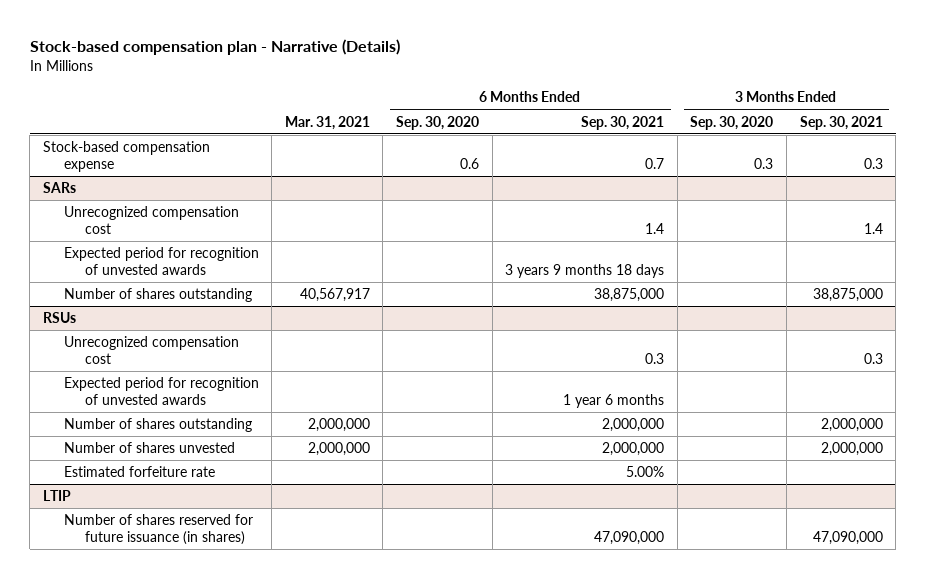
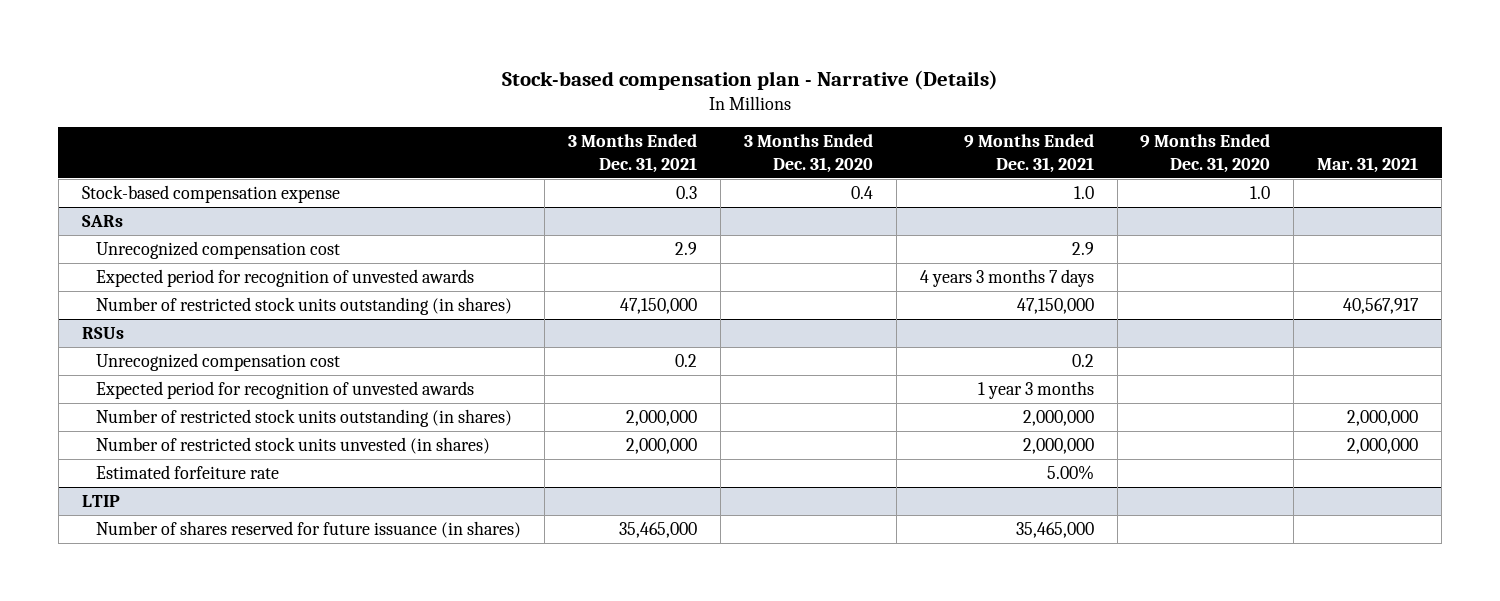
- | Mar. 31, 2021 | 6 Months Ended Sep. 30, 2020 | 6 Months Ended Sep. 30, 2021 | 3 Months Ended Sep. 30, 2020 | 3 Months Ended Sep. 30, 2021
+ | 3 Months Ended Dec. 31, 2021 | 3 Months Ended Dec. 31, 2020 | 9 Months Ended Dec. 31, 2021 | 9 Months Ended Dec. 31, 2020 | Mar. 31, 2021
@ SARs
- Number of shares outstanding | 40,567,917 | | 38,875,000 | | 38,875,000
+ Number of restricted stock units outstanding (in shares) | 47,150,000 | | 47,150,000 | | 40,567,917
@ RSUs
- Number of shares outstanding | 2,000,000 | | 2,000,000 | | 2,000,000
- Number of shares unvested | 2,000,000 | | 2,000,000 | | 2,000,000
+ Number of restricted stock units outstanding (in shares) | 2,000,000 | | 2,000,000 | | 2,000,000
+ Number of restricted stock units unvested (in shares) | 2,000,000 | | 2,000,000 | | 2,000,000

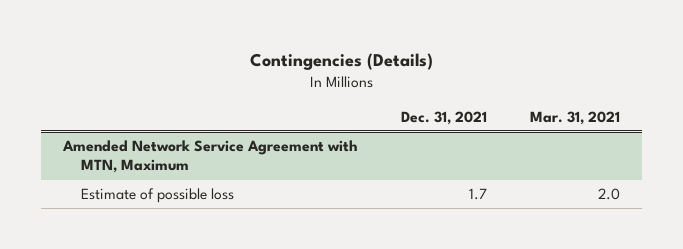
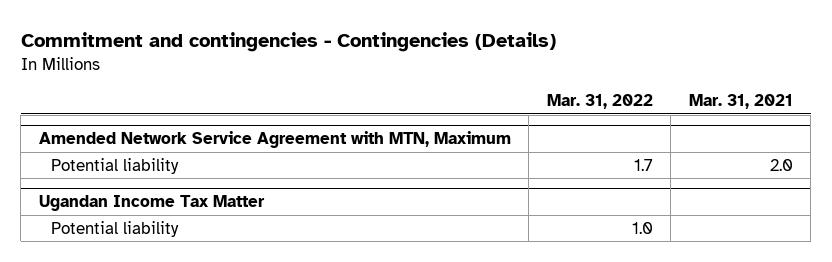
- Contingencies (Details)
+ Commitment and contingencies - Contingencies (Details)
- | Dec. 31, 2021 | Mar. 31, 2021
+ | Mar. 31, 2022 | Mar. 31, 2021
@ Amended Network Service Agreement with MTN, Maximum
- Estimate of possible loss | 1.7 | 2.0
+ Potential liability | 1.7 | 2.0
+ Ugandan Income Tax Matter
+ Potential liability | 1.0 |

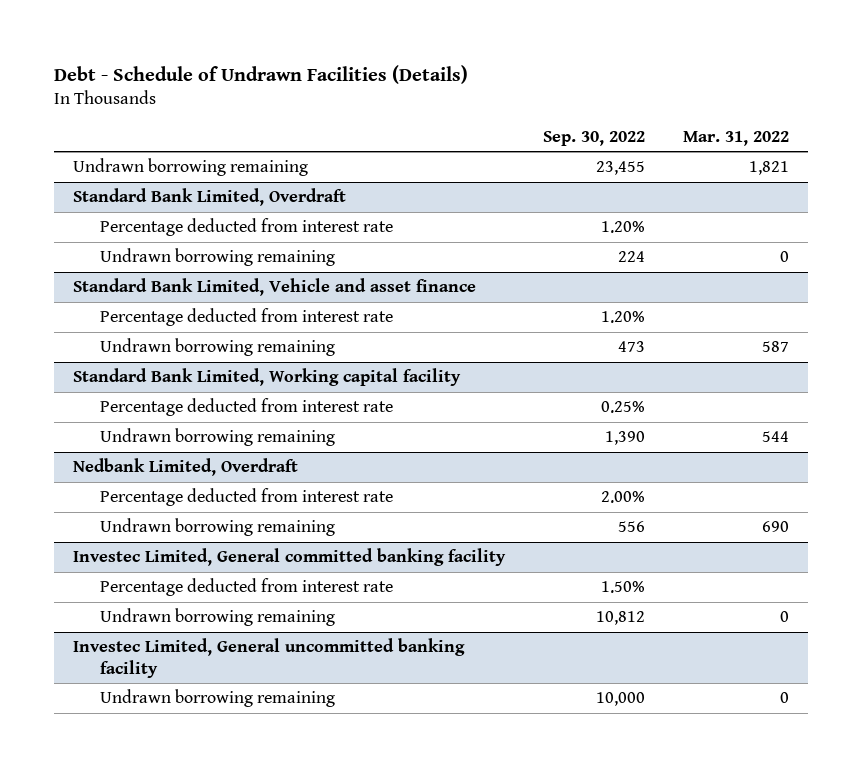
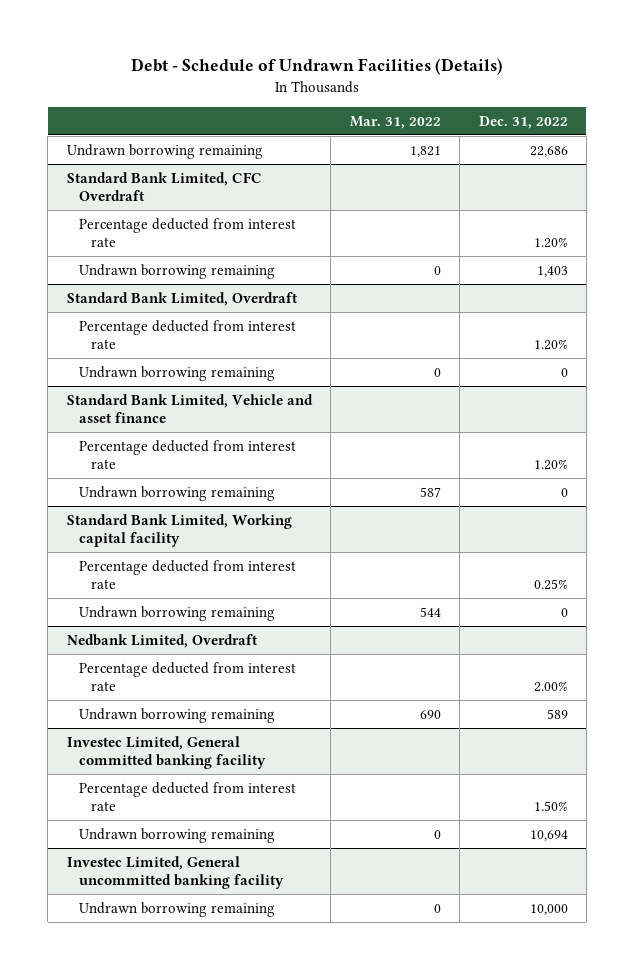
- | Sep. 30, 2022 | Mar. 31, 2022
+ | Mar. 31, 2022 | Dec. 31, 2022
+ Standard Bank Limited, CFC Overdraft
+ Percentage deducted from interest rate | | 1.20%
+ Undrawn borrowing remaining | 0 | 1,403

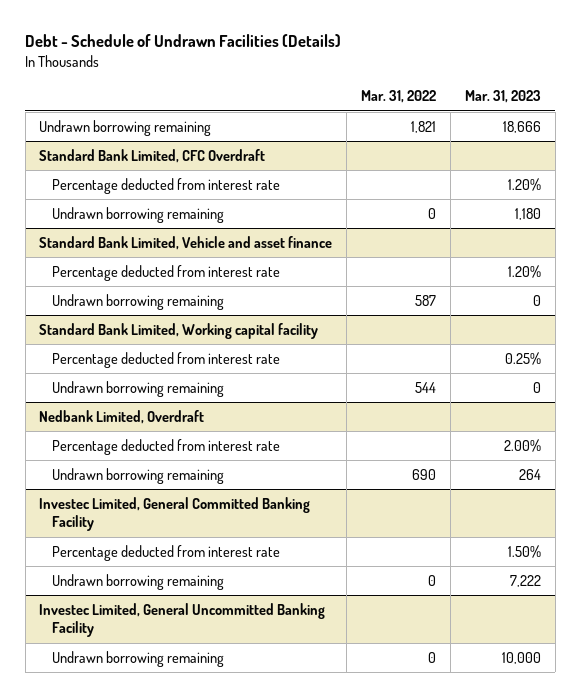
- | Mar. 31, 2022 | Dec. 31, 2022
+ | Mar. 31, 2022 | Mar. 31, 2023
- Standard Bank Limited, Overdraft
- Percentage deducted from interest rate | | 1.20%
- Undrawn borrowing remaining | 0 | 0
- Investec Limited, General committed banking facility
+ Investec Limited, General Committed Banking Facility
- Investec Limited, General uncommitted banking facility
+ Investec Limited, General Uncommitted Banking Facility

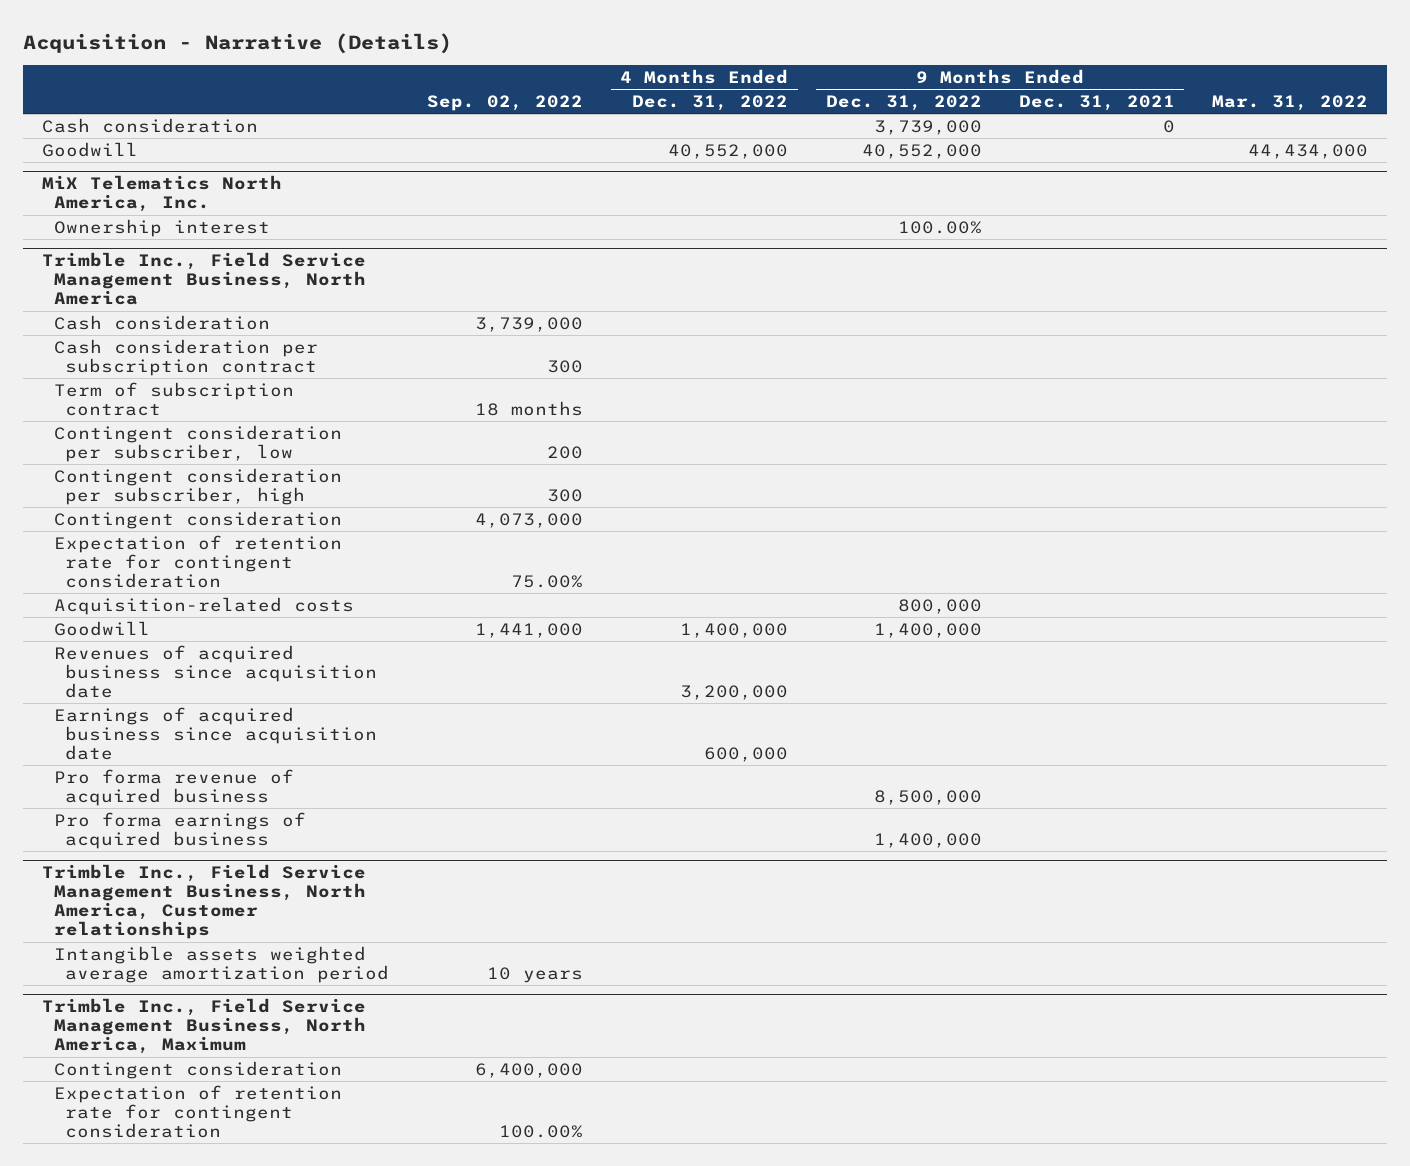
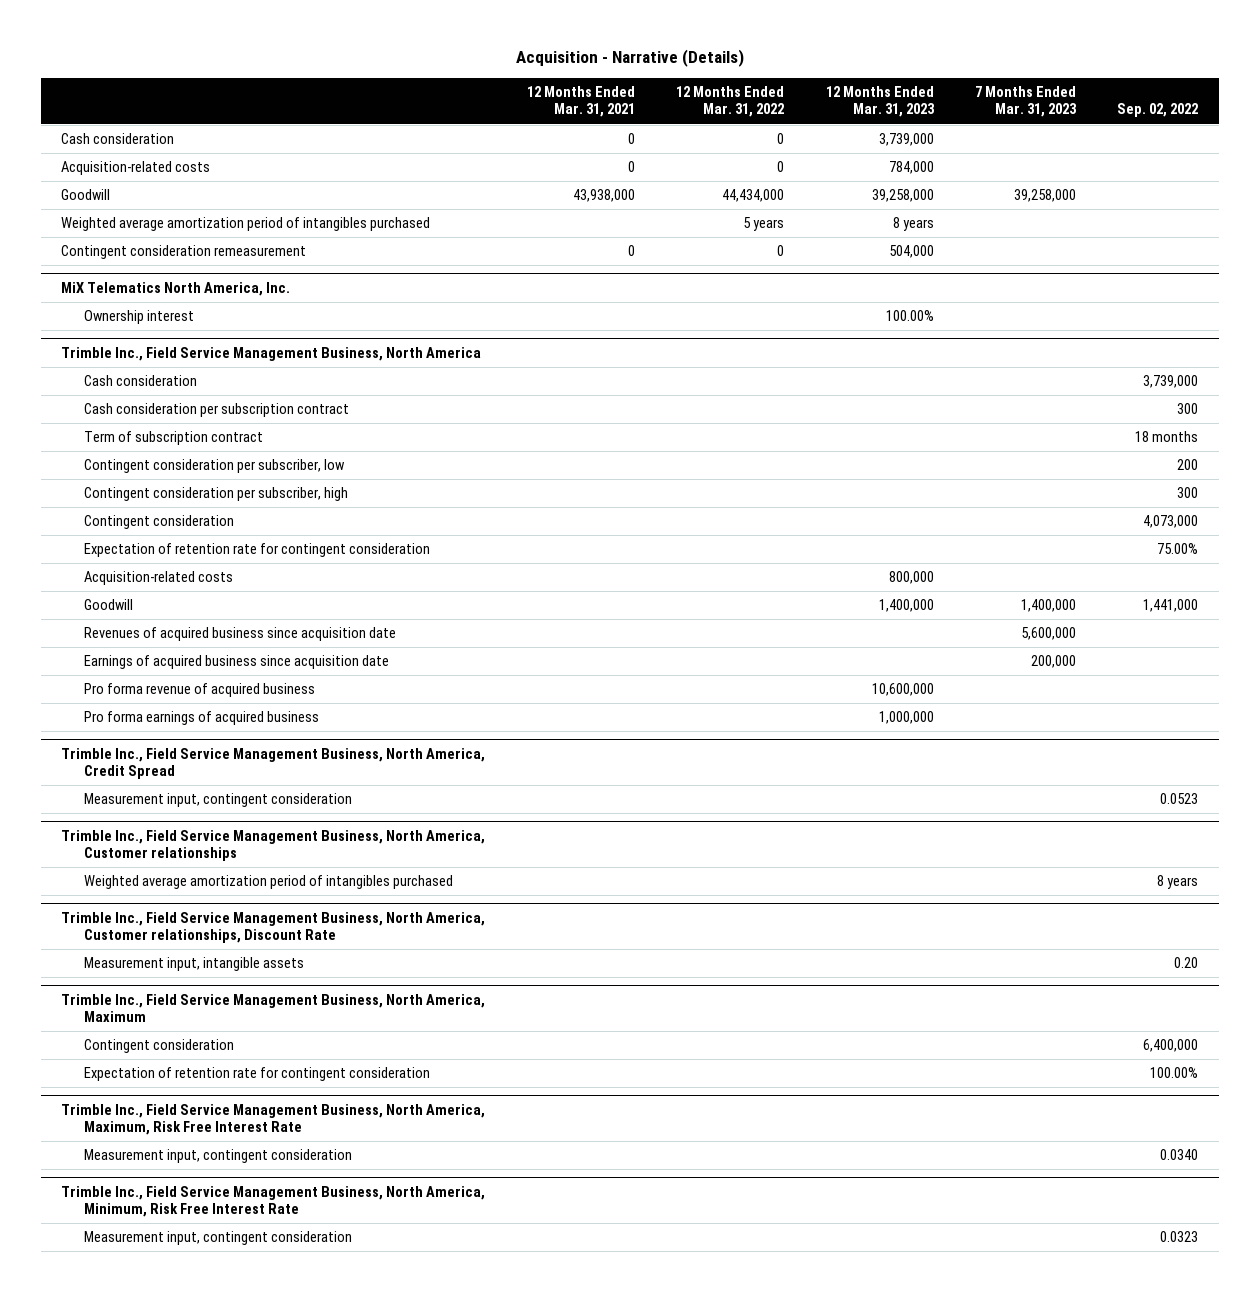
- | Sep. 02, 2022 | 4 Months Ended Dec. 31, 2022 | 9 Months Ended Dec. 31, 2022 | 9 Months Ended Dec. 31, 2021 | Mar. 31, 2022
+ | 12 Months Ended Mar. 31, 2021 | 12 Months Ended Mar. 31, 2022 | 12 Months Ended Mar. 31, 2023 | 7 Months Ended Mar. 31, 2023 | Sep. 02, 2022
+ Acquisition-related costs | 0 | 0 | 784,000 | |
+ Weighted average amortization period of intangibles purchased | | 5 years | 8 years | |
+ Contingent consideration remeasurement | 0 | 0 | 504,000 | |
+ Trimble Inc., Field Service Management Business, North America, Credit Spread
+ Measurement input, contingent consideration | | | | | 0.0523
@ Trimble Inc., Field Service Management Business, North America, Customer relationships
- Intangible assets weighted average amortization period | 10 years | | | |
+ Weighted average amortization period of intangibles purchased | | | | | 8 years
+ Trimble Inc., Field Service Management Business, North America, Customer relationships, Discount Rate
+ Measurement input, intangible assets | | | | | 0.20
+ Trimble Inc., Field Service Management Business, North America, Maximum, Risk Free Interest Rate
+ Measurement input, contingent consideration | | | | | 0.0340
+ Trimble Inc., Field Service Management Business, North America, Minimum, Risk Free Interest Rate
+ Measurement input, contingent consideration | | | | | 0.0323

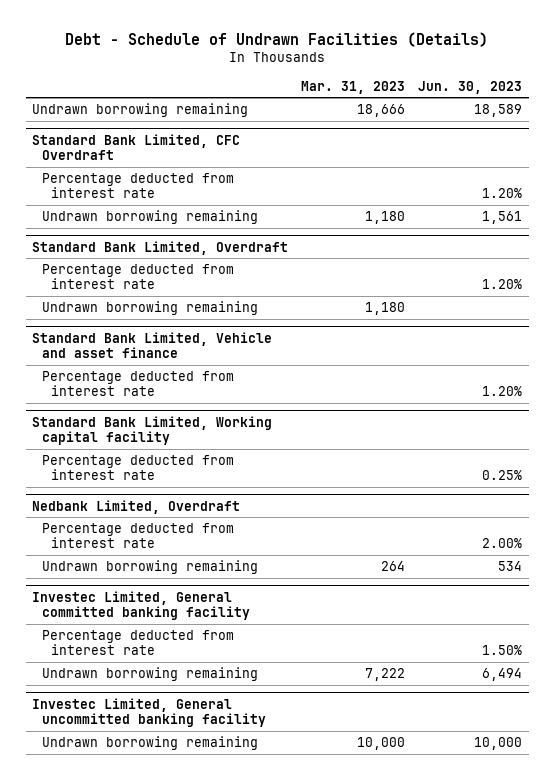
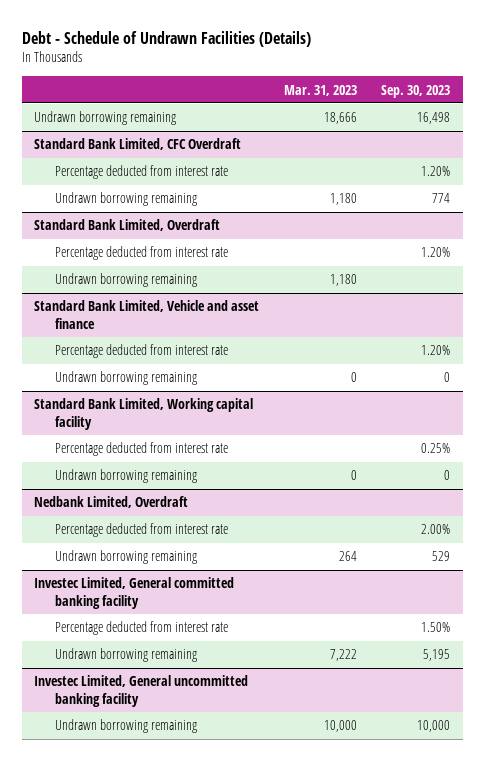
- | Mar. 31, 2023 | Jun. 30, 2023
+ | Mar. 31, 2023 | Sep. 30, 2023
@ Standard Bank Limited, Vehicle and asset finance
+ Undrawn borrowing remaining | 0 | 0
@ Standard Bank Limited, Working capital facility
+ Undrawn borrowing remaining | 0 | 0

